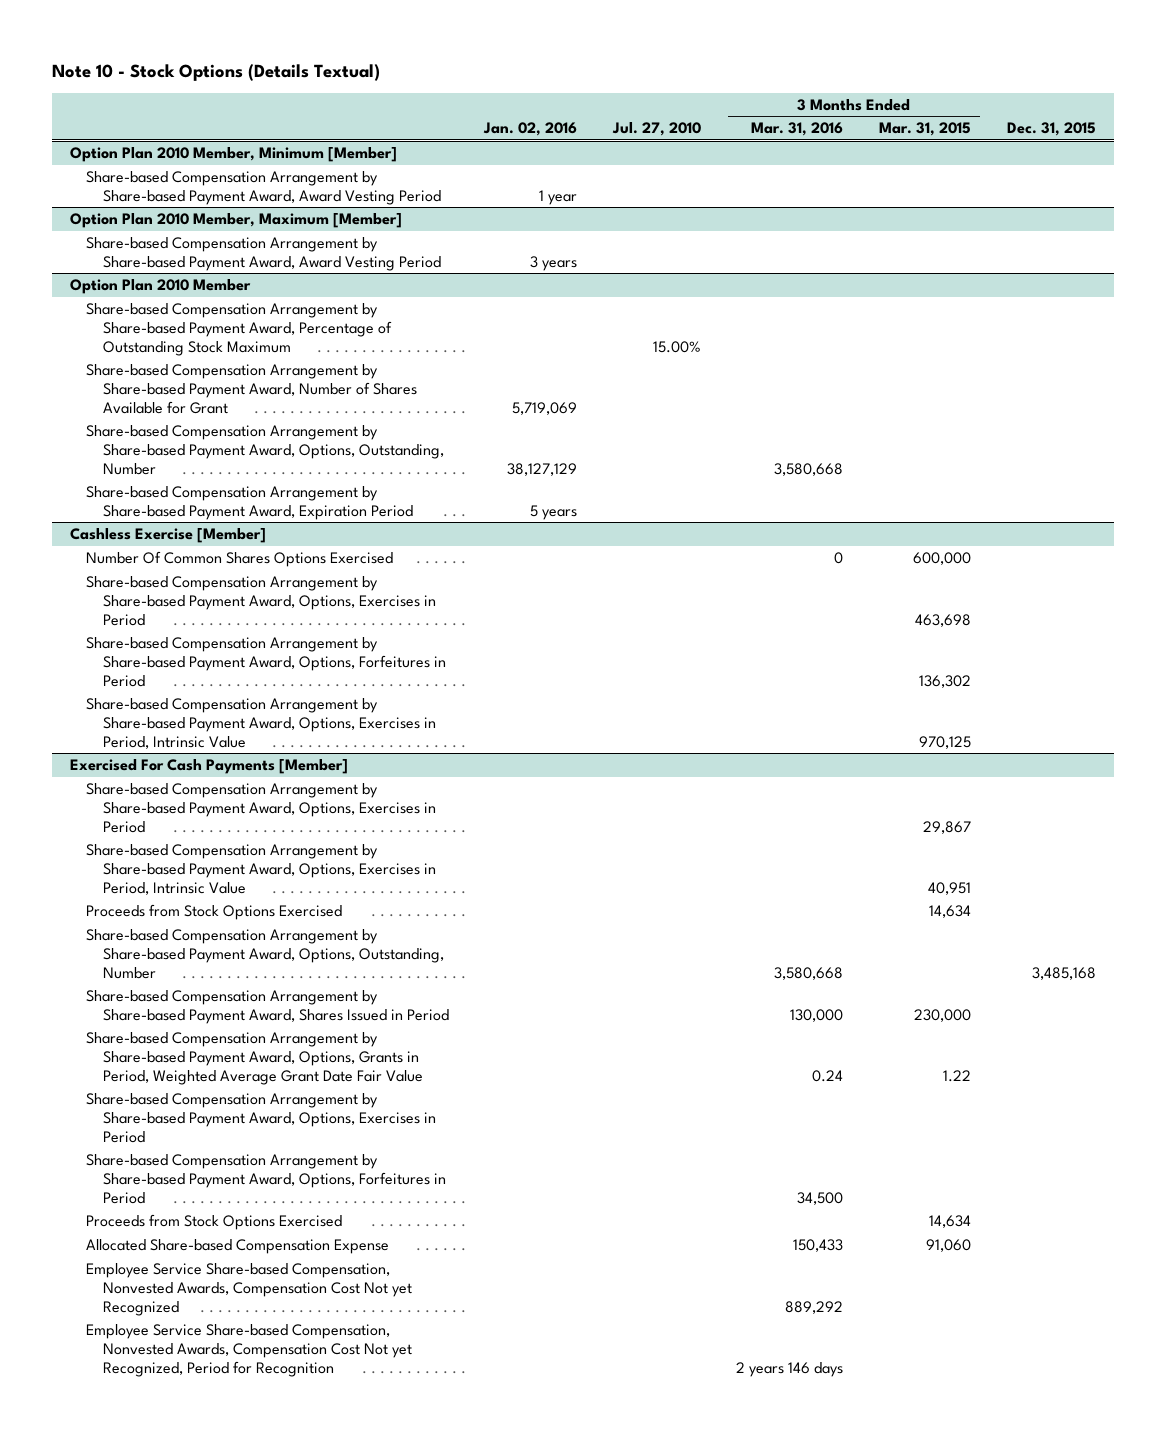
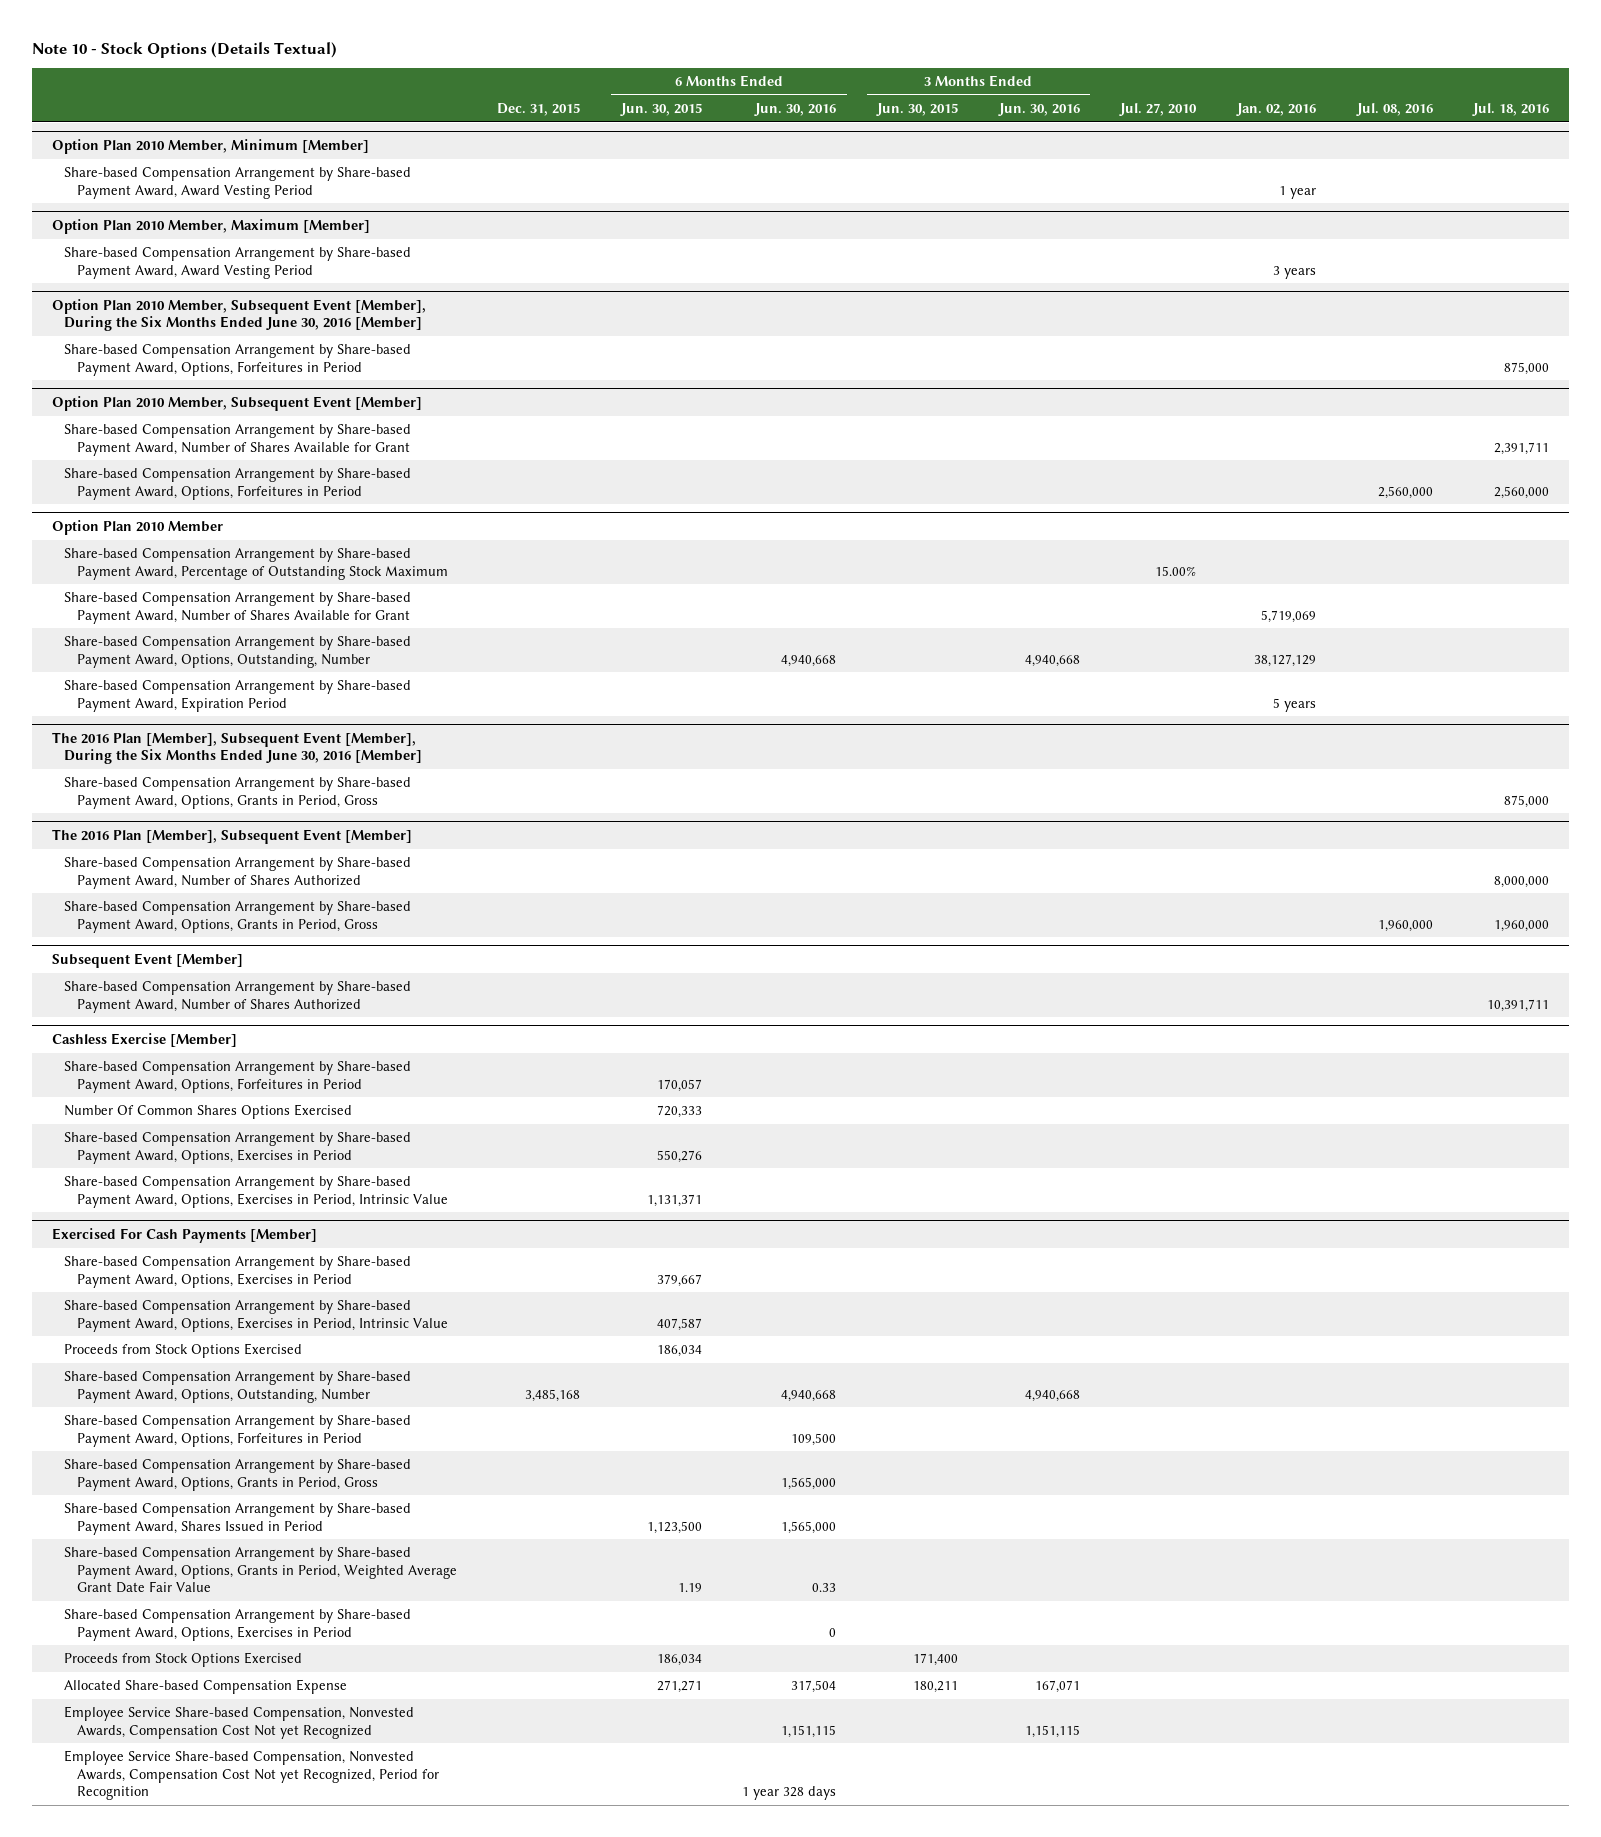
- | Jan. 02, 2016 | Jul. 27, 2010 | 3 Months Ended Mar. 31, 2016 | 3 Months Ended Mar. 31, 2015 | Dec. 31, 2015
+ | Dec. 31, 2015 | 6 Months Ended Jun. 30, 2015 | 6 Months Ended Jun. 30, 2016 | 3 Months Ended Jun. 30, 2015 | 3 Months Ended Jun. 30, 2016 | Jul. 27, 2010 | Jan. 02, 2016 | Jul. 08, 2016 | Jul. 18, 2016
+ Option Plan 2010 Member, Subsequent Event [Member], During the Six Months Ended June 30, 2016 [Member]
+ Share-based Compensation Arrangement by Share-based Payment Award, Options, Forfeitures in Period | | | | | | | | | 875,000
+ Option Plan 2010 Member, Subsequent Event [Member]
+ Share-based Compensation Arrangement by Share-based Payment Award, Number of Shares Available for Grant | | | | | | | | | 2,391,711
+ Share-based Compensation Arrangement by Share-based Payment Award, Options, Forfeitures in Period | | | | | | | | 2,560,000 | 2,560,000
+ The 2016 Plan [Member], Subsequent Event [Member], During the Six Months Ended June 30, 2016 [Member]
+ Share-based Compensation Arrangement by Share-based Payment Award, Options, Grants in Period, Gross | | | | | | | | | 875,000
+ The 2016 Plan [Member], Subsequent Event [Member]
+ Share-based Compensation Arrangement by Share-based Payment Award, Number of Shares Authorized | | | | | | | | | 8,000,000
+ Share-based Compensation Arrangement by Share-based Payment Award, Options, Grants in Period, Gross | | | | | | | | 1,960,000 | 1,960,000
+ Subsequent Event [Member]
+ Share-based Compensation Arrangement by Share-based Payment Award, Number of Shares Authorized | | | | | | | | | 10,391,711
@ Cashless Exercise [Member]
moved up: Share-based Compensation Arrangement by Share-based Payment Award, Options, Forfeitures in Period | | 170,057 | | | | | | |
@ Exercised For Cash Payments [Member]
moved up: Share-based Compensation Arrangement by Share-based Payment Award, Options, Forfeitures in Period | | | 109,500 | | | | | |
+ Share-based Compensation Arrangement by Share-based Payment Award, Options, Grants in Period, Gross | | | 1,565,000 | | | | | |

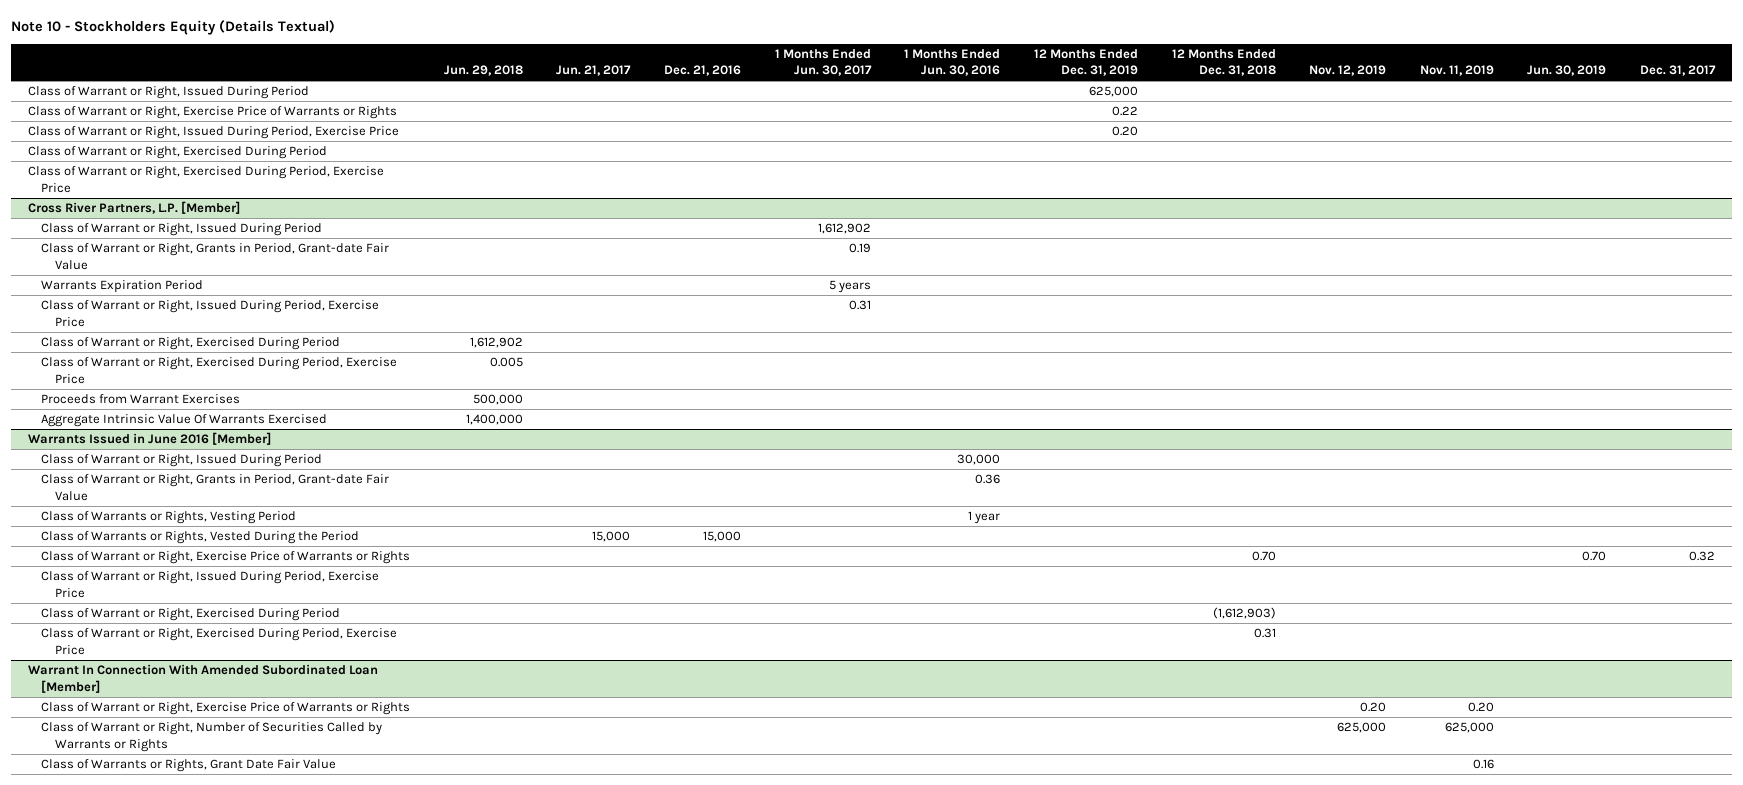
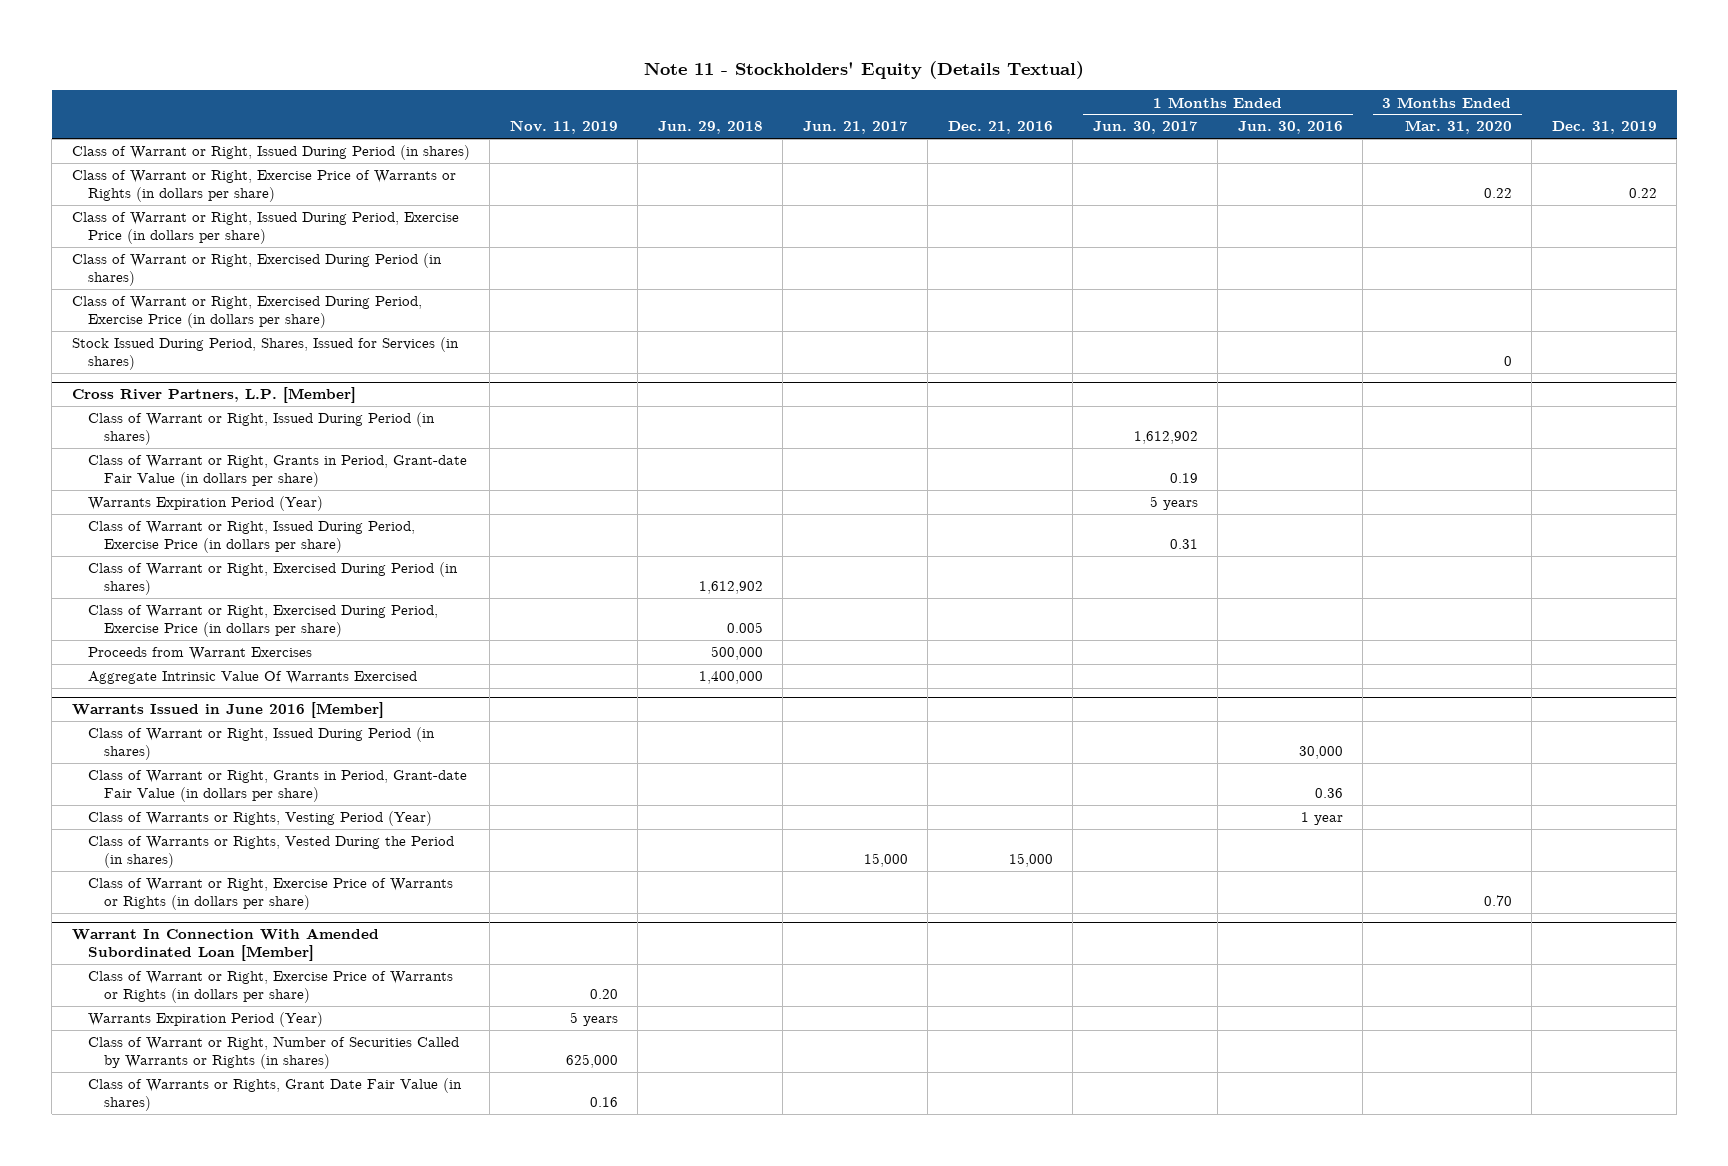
- Note 10 - Stockholders Equity (Details Textual)
+ Note 11 - Stockholders' Equity (Details Textual)
- | Jun. 29, 2018 | Jun. 21, 2017 | Dec. 21, 2016 | 1 Months Ended Jun. 30, 2017 | 1 Months Ended Jun. 30, 2016 | 12 Months Ended Dec. 31, 2019 | 12 Months Ended Dec. 31, 2018 | Nov. 12, 2019 | Nov. 11, 2019 | Jun. 30, 2019 | Dec. 31, 2017
+ | Nov. 11, 2019 | Jun. 29, 2018 | Jun. 21, 2017 | Dec. 21, 2016 | 1 Months Ended Jun. 30, 2017 | 1 Months Ended Jun. 30, 2016 | 3 Months Ended Mar. 31, 2020 | Dec. 31, 2019
- Class of Warrant or Right, Issued During Period | | | | | | 625,000 | | | | |
- Class of Warrant or Right, Exercise Price of Warrants or Rights | | | | | | 0.22 | | | | |
- Class of Warrant or Right, Issued During Period, Exercise Price | | | | | | 0.20 | | | | |
- Class of Warrant or Right, Exercised During Period
- Class of Warrant or Right, Exercised During Period, Exercise Price
+ Class of Warrant or Right, Issued During Period (in shares)
+ Class of Warrant or Right, Exercise Price of Warrants or Rights (in dollars per share) | | | | | | | 0.22 | 0.22
+ Class of Warrant or Right, Issued During Period, Exercise Price (in dollars per share)
+ Class of Warrant or Right, Exercised During Period (in shares)
+ Class of Warrant or Right, Exercised During Period, Exercise Price (in dollars per share)
+ Stock Issued During Period, Shares, Issued for Services (in shares) | | | | | | | 0 |
@ Cross River Partners, L.P. [Member]
- Class of Warrant or Right, Issued During Period | | | | 1,612,902 | | | | | | |
- Class of Warrant or Right, Grants in Period, Grant-date Fair Value | | | | 0.19 | | | | | | |
- Warrants Expiration Period | | | | 5 years | | | | | | |
- Class of Warrant or Right, Issued During Period, Exercise Price | | | | 0.31 | | | | | | |
- Class of Warrant or Right, Exercised During Period | 1,612,902 | | | | | | | | | |
- Class of Warrant or Right, Exercised During Period, Exercise Price | 0.005 | | | | | | | | | |
+ Class of Warrant or Right, Issued During Period (in shares) | | | | | 1,612,902 | | |
+ Class of Warrant or Right, Grants in Period, Grant-date Fair Value (in dollars per share) | | | | | 0.19 | | |
+ Warrants Expiration Period (Year) | | | | | 5 years | | |
+ Class of Warrant or Right, Issued During Period, Exercise Price (in dollars per share) | | | | | 0.31 | | |
+ Class of Warrant or Right, Exercised During Period (in shares) | | 1,612,902 | | | | | |
+ Class of Warrant or Right, Exercised During Period, Exercise Price (in dollars per share) | | 0.005 | | | | | |
@ Warrants Issued in June 2016 [Member]
- Class of Warrant or Right, Issued During Period | | | | | 30,000 | | | | | |
- Class of Warrant or Right, Grants in Period, Grant-date Fair Value | | | | | 0.36 | | | | | |
- Class of Warrants or Rights, Vesting Period | | | | | 1 year | | | | | |
- Class of Warrants or Rights, Vested During the Period | | 15,000 | 15,000 | | | | | | | |
- Class of Warrant or Right, Exercise Price of Warrants or Rights | | | | | | | 0.70 | | | 0.70 | 0.32
- Class of Warrant or Right, Issued During Period, Exercise Price
- Class of Warrant or Right, Exercised During Period | | | | | | | (1,612,903) | | | |
- Class of Warrant or Right, Exercised During Period, Exercise Price | | | | | | | 0.31 | | | |
+ Class of Warrant or Right, Issued During Period (in shares) | | | | | | 30,000 | |
+ Class of Warrant or Right, Grants in Period, Grant-date Fair Value (in dollars per share) | | | | | | 0.36 | |
+ Class of Warrants or Rights, Vesting Period (Year) | | | | | | 1 year | |
+ Class of Warrants or Rights, Vested During the Period (in shares) | | | 15,000 | 15,000 | | | |
+ Class of Warrant or Right, Exercise Price of Warrants or Rights (in dollars per share) | | | | | | | 0.70 |
@ Warrant In Connection With Amended Subordinated Loan [Member]
- Class of Warrant or Right, Exercise Price of Warrants or Rights | | | | | | | | 0.20 | 0.20 | |
- Class of Warrant or Right, Number of Securities Called by Warrants or Rights | | | | | | | | 625,000 | 625,000 | |
- Class of Warrants or Rights, Grant Date Fair Value | | | | | | | | | 0.16 | |
+ Class of Warrant or Right, Exercise Price of Warrants or Rights (in dollars per share) | 0.20 | | | | | | |
+ Warrants Expiration Period (Year) | 5 years | | | | | | |
+ Class of Warrant or Right, Number of Securities Called by Warrants or Rights (in shares) | 625,000 | | | | | | |
+ Class of Warrants or Rights, Grant Date Fair Value (in shares) | 0.16 | | | | | | |

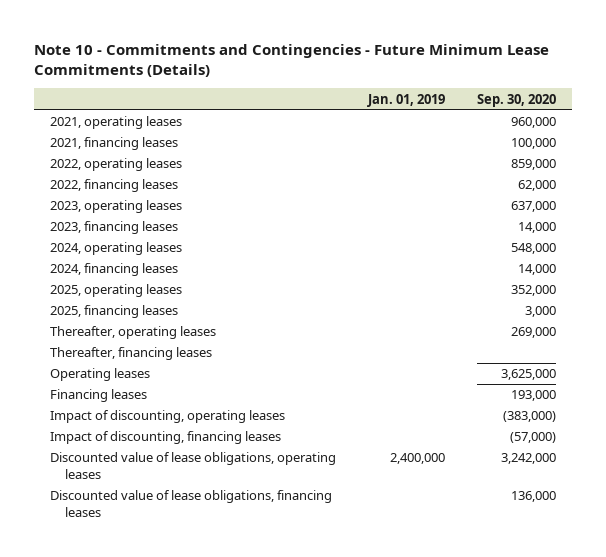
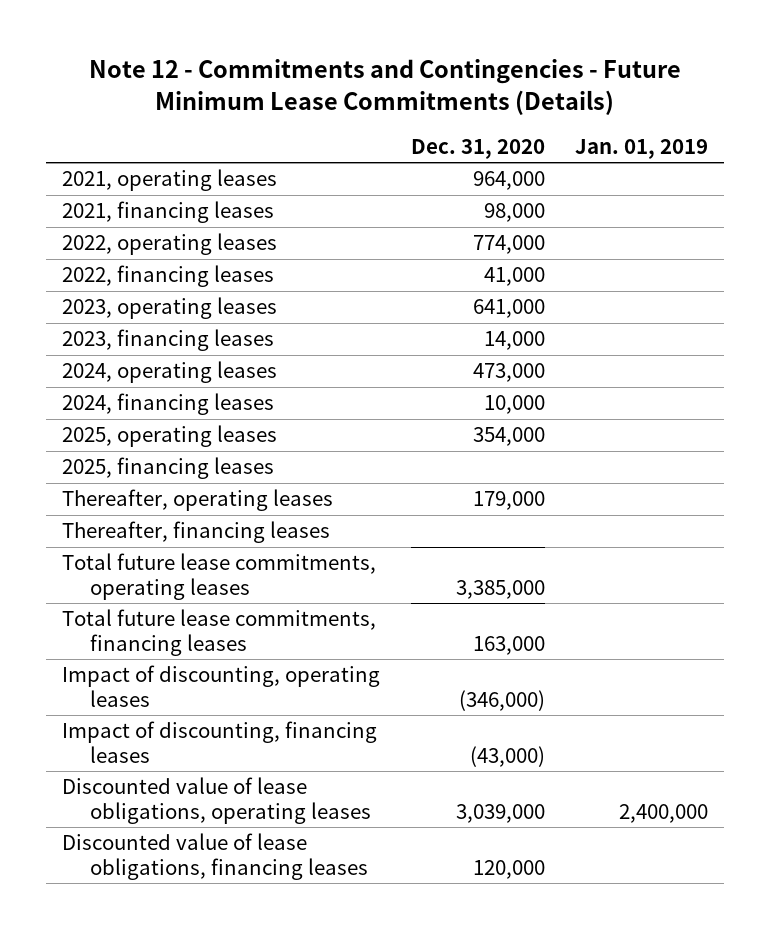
- Note 10 - Commitments and Contingencies - Future Minimum Lease Commitments (Details)
+ Note 12 - Commitments and Contingencies - Future Minimum Lease Commitments (Details)
- | Jan. 01, 2019 | Sep. 30, 2020
+ | Dec. 31, 2020 | Jan. 01, 2019
- Operating leases | | 3,625,000
- Financing leases | | 193,000
+ Total future lease commitments, operating leases | 3,385,000 |
+ Total future lease commitments, financing leases | 163,000 |

